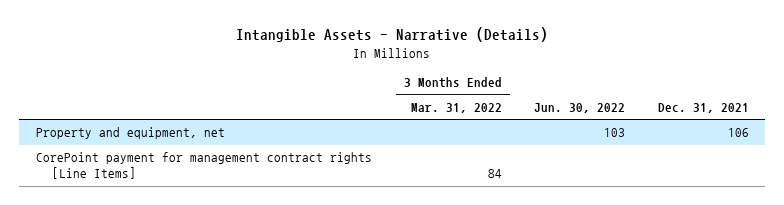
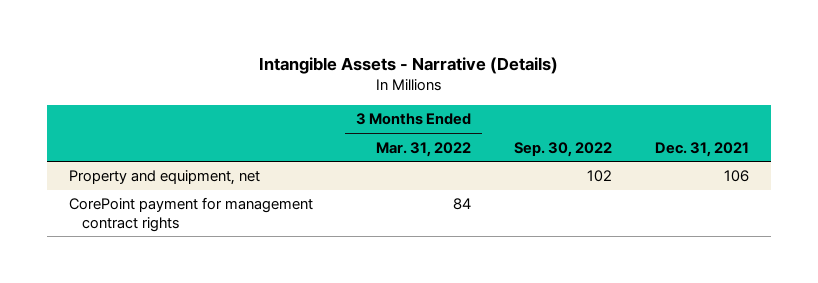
- | 3 Months Ended Mar. 31, 2022 | Jun. 30, 2022 | Dec. 31, 2021
+ | 3 Months Ended Mar. 31, 2022 | Sep. 30, 2022 | Dec. 31, 2021
- CorePoint payment for management contract rights [Line Items] | 84 | |
+ CorePoint payment for management contract rights | 84 | |

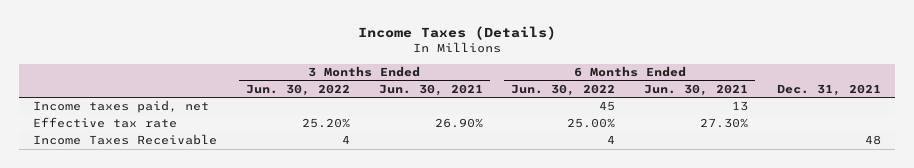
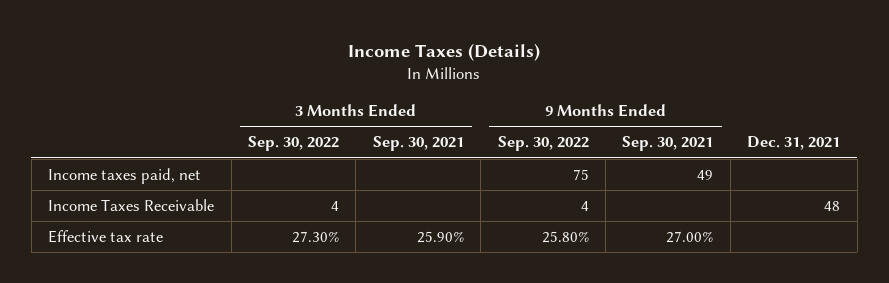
- | 3 Months Ended Jun. 30, 2022 | 3 Months Ended Jun. 30, 2021 | 6 Months Ended Jun. 30, 2022 | 6 Months Ended Jun. 30, 2021 | Dec. 31, 2021
+ | 3 Months Ended Sep. 30, 2022 | 3 Months Ended Sep. 30, 2021 | 9 Months Ended Sep. 30, 2022 | 9 Months Ended Sep. 30, 2021 | Dec. 31, 2021
moved down: Effective tax rate | 27.30% | 25.90% | 25.80% | 27.00% |

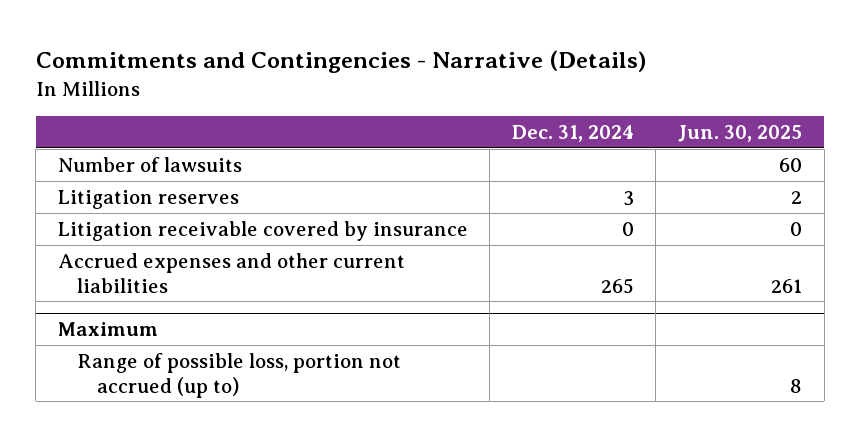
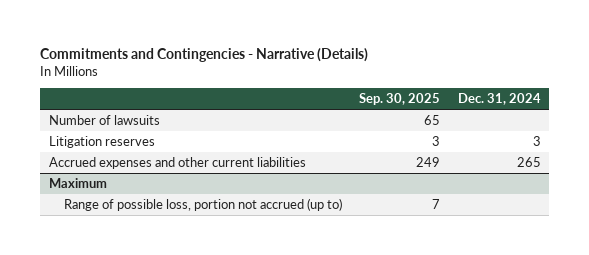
- | Dec. 31, 2024 | Jun. 30, 2025
+ | Sep. 30, 2025 | Dec. 31, 2024
- Litigation receivable covered by insurance | 0 | 0

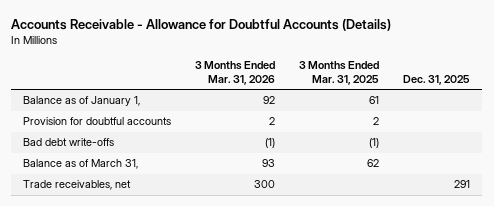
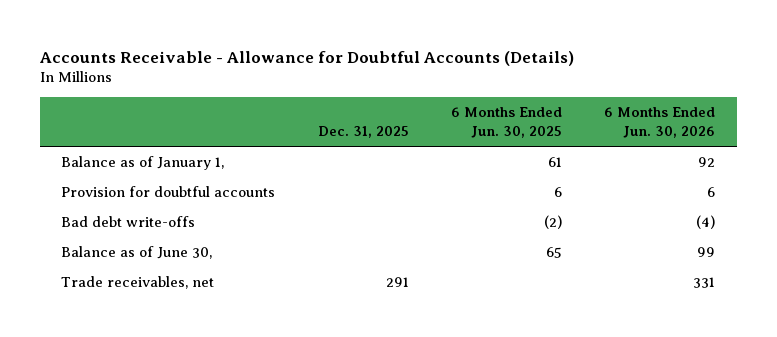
- | 3 Months Ended Mar. 31, 2026 | 3 Months Ended Mar. 31, 2025 | Dec. 31, 2025
+ | Dec. 31, 2025 | 6 Months Ended Jun. 30, 2025 | 6 Months Ended Jun. 30, 2026
- Balance as of March 31, | 93 | 62 |
+ Balance as of June 30, | | 65 | 99

